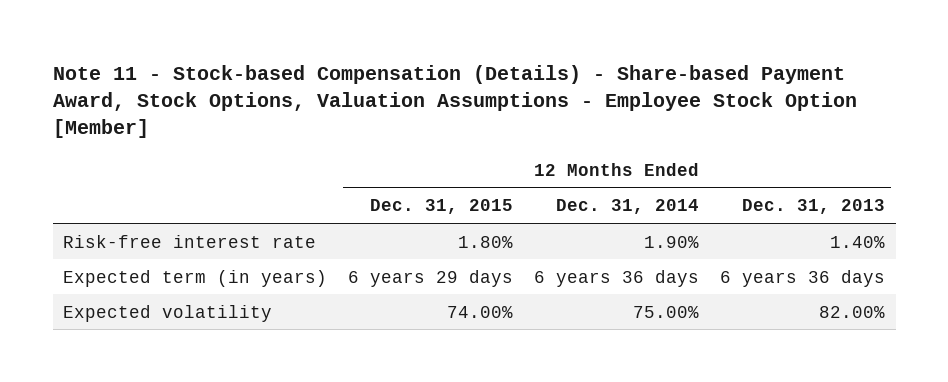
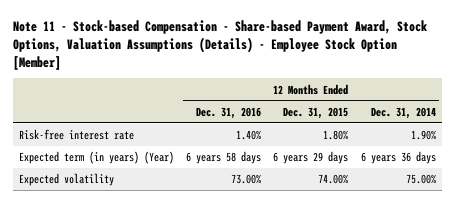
- Note 11 - Stock-based Compensation (Details) - Share-based Payment Award, Stock Options, Valuation Assumptions - Employee Stock Option [Member]
+ Note 11 - Stock-based Compensation - Share-based Payment Award, Stock Options, Valuation Assumptions (Details) - Employee Stock Option [Member]
- | 12 Months Ended Dec. 31, 2015 | 12 Months Ended Dec. 31, 2014 | 12 Months Ended Dec. 31, 2013
+ | 12 Months Ended Dec. 31, 2016 | 12 Months Ended Dec. 31, 2015 | 12 Months Ended Dec. 31, 2014
- Expected term (in years) | 6 years 29 days | 6 years 36 days | 6 years 36 days
+ Expected term (in years) (Year) | 6 years 58 days | 6 years 29 days | 6 years 36 days

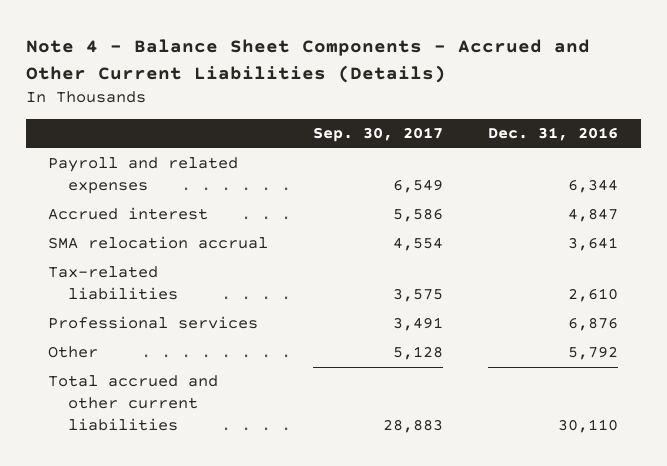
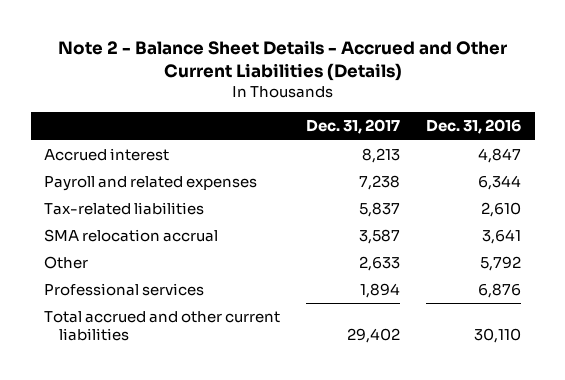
- Note 4 - Balance Sheet Components - Accrued and Other Current Liabilities (Details)
+ Note 2 - Balance Sheet Details - Accrued and Other Current Liabilities (Details)
- | Sep. 30, 2017 | Dec. 31, 2016
+ | Dec. 31, 2017 | Dec. 31, 2016
moved down: Payroll and related expenses | 7,238 | 6,344
moved down: SMA relocation accrual | 3,587 | 3,641
moved down: Professional services | 1,894 | 6,876

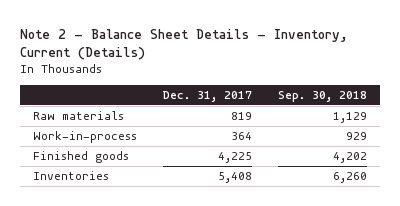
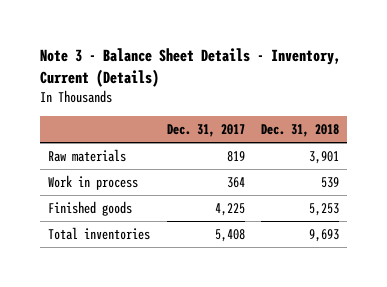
- Note 2 - Balance Sheet Details - Inventory, Current (Details)
+ Note 3 - Balance Sheet Details - Inventory, Current (Details)
- | Dec. 31, 2017 | Sep. 30, 2018
+ | Dec. 31, 2017 | Dec. 31, 2018
- Work-in-process | 364 | 929
+ Work in process | 364 | 539
- Inventories | 5,408 | 6,260
+ Total inventories | 5,408 | 9,693

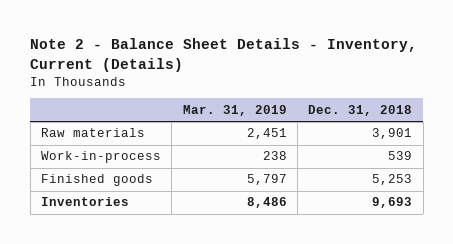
- Note 3 - Balance Sheet Details - Inventory, Current (Details)
+ Note 2 - Balance Sheet Details - Inventory, Current (Details)
- | Dec. 31, 2017 | Dec. 31, 2018
+ | Mar. 31, 2019 | Dec. 31, 2018
- Work in process | 364 | 539
+ Work-in-process | 238 | 539
- Total inventories | 5,408 | 9,693
+ Inventories | 8,486 | 9,693

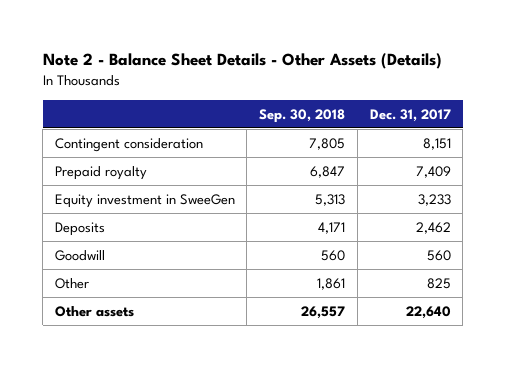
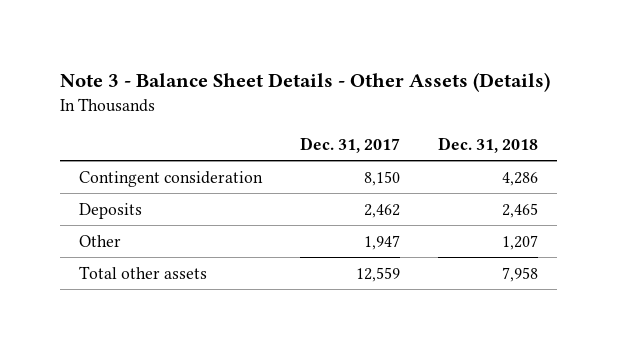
- Note 2 - Balance Sheet Details - Other Assets (Details)
+ Note 3 - Balance Sheet Details - Other Assets (Details)
- | Sep. 30, 2018 | Dec. 31, 2017
+ | Dec. 31, 2017 | Dec. 31, 2018
- Contingent consideration | 7,805 | 8,151
- Prepaid royalty | 6,847 | 7,409
- Equity investment in SweeGen | 5,313 | 3,233
+ Contingent consideration | 8,150 | 4,286
- Goodwill | 560 | 560
- Other | 1,861 | 825
- Other assets | 26,557 | 22,640
+ Other | 1,947 | 1,207
+ Total other assets | 12,559 | 7,958

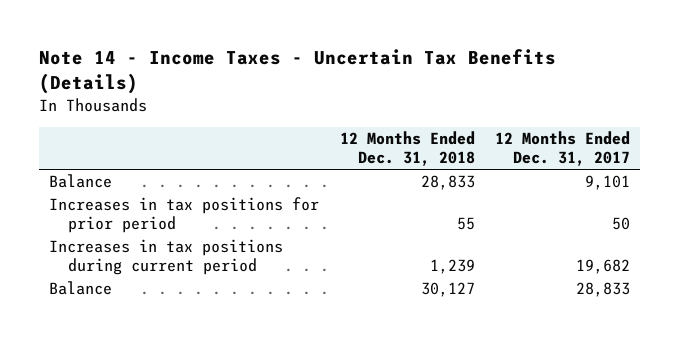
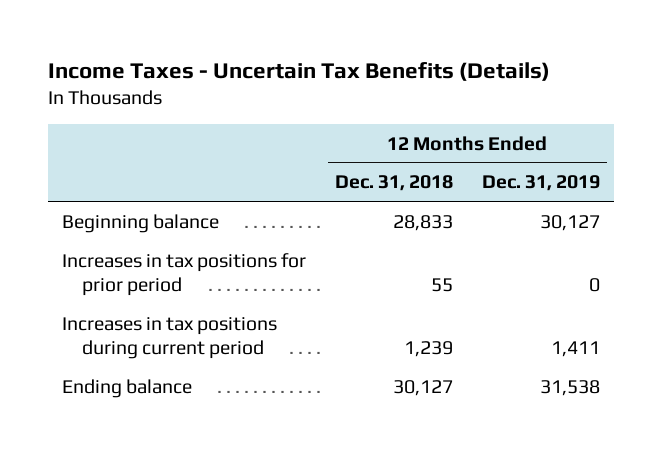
- Note 14 - Income Taxes - Uncertain Tax Benefits (Details)
+ Income Taxes - Uncertain Tax Benefits (Details)
- | 12 Months Ended Dec. 31, 2018 | 12 Months Ended Dec. 31, 2017
+ | 12 Months Ended Dec. 31, 2018 | 12 Months Ended Dec. 31, 2019
- Balance | 28,833 | 9,101
+ Beginning balance | 28,833 | 30,127
- Balance | 30,127 | 28,833
+ Ending balance | 30,127 | 31,538

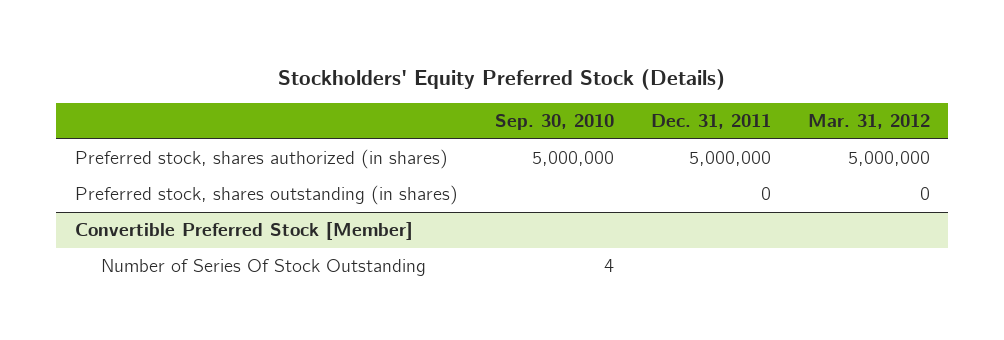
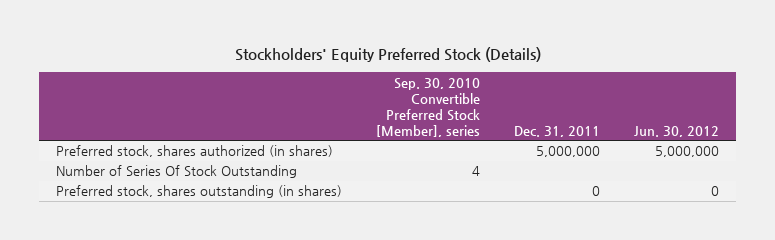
- | Sep. 30, 2010 | Dec. 31, 2011 | Mar. 31, 2012
+ | Sep. 30, 2010 Convertible Preferred Stock [Member], series | Dec. 31, 2011 | Jun. 30, 2012
- Convertible Preferred Stock [Member]
moved down: Preferred stock, shares outstanding (in shares) | | 0 | 0

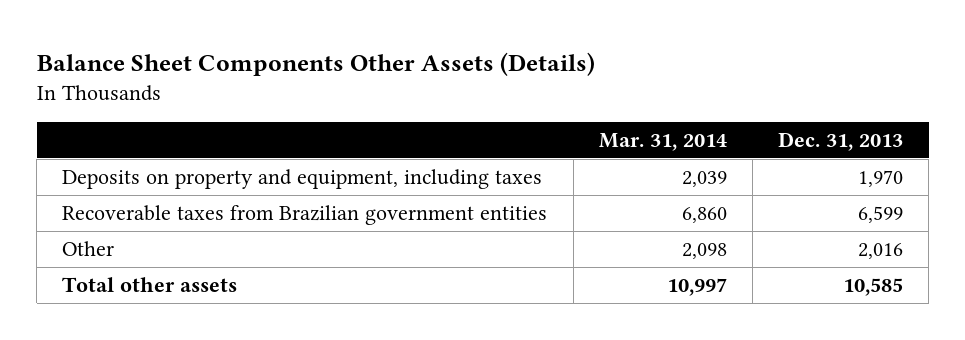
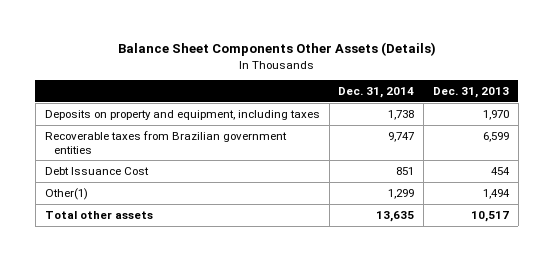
- | Mar. 31, 2014 | Dec. 31, 2013
+ | Dec. 31, 2014 | Dec. 31, 2013
- Other | 2,098 | 2,016
- Total other assets | 10,997 | 10,585
+ Debt Issuance Cost | 851 | 454
+ Other(1) | 1,299 | 1,494
+ Total other assets | 13,635 | 10,517

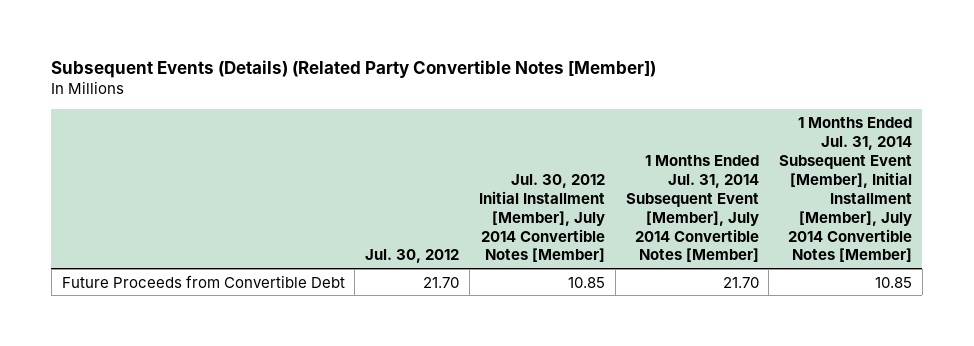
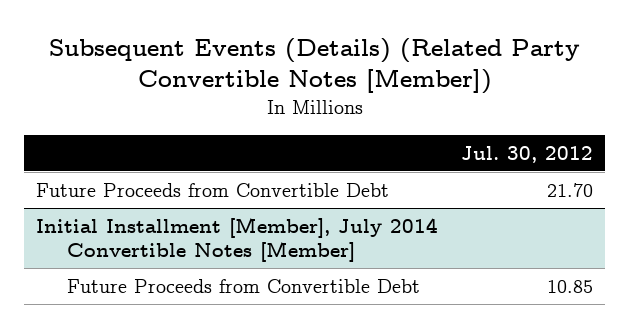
- | Jul. 30, 2012 | Jul. 30, 2012 Initial Installment [Member], July 2014 Convertible Notes [Member] | 1 Months Ended Jul. 31, 2014 Subsequent Event [Member], July 2014 Convertible Notes [Member] | 1 Months Ended Jul. 31, 2014 Subsequent Event [Member], Initial Installment [Member], July 2014 Convertible Notes [Member]
+ | Jul. 30, 2012
+ Initial Installment [Member], July 2014 Convertible Notes [Member]
+ Future Proceeds from Convertible Debt | 10.85

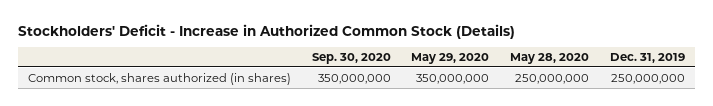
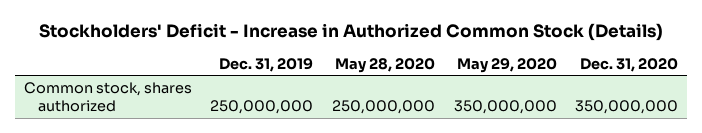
- | Sep. 30, 2020 | May 29, 2020 | May 28, 2020 | Dec. 31, 2019
+ | Dec. 31, 2019 | May 28, 2020 | May 29, 2020 | Dec. 31, 2020
- Common stock, shares authorized (in shares) | 350,000,000 | 350,000,000 | 250,000,000 | 250,000,000
+ Common stock, shares authorized | 250,000,000 | 250,000,000 | 350,000,000 | 350,000,000

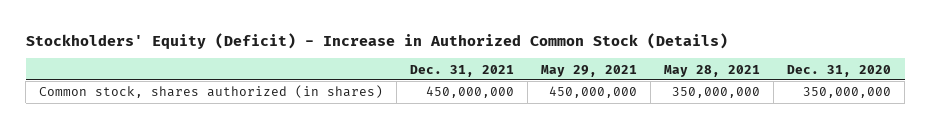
- Stockholders' Deficit - Increase in Authorized Common Stock (Details)
+ Stockholders' Equity (Deficit) - Increase in Authorized Common Stock (Details)
- | Dec. 31, 2019 | May 28, 2020 | May 29, 2020 | Dec. 31, 2020
+ | Dec. 31, 2021 | May 29, 2021 | May 28, 2021 | Dec. 31, 2020
- Common stock, shares authorized | 250,000,000 | 250,000,000 | 350,000,000 | 350,000,000
+ Common stock, shares authorized (in shares) | 450,000,000 | 450,000,000 | 350,000,000 | 350,000,000

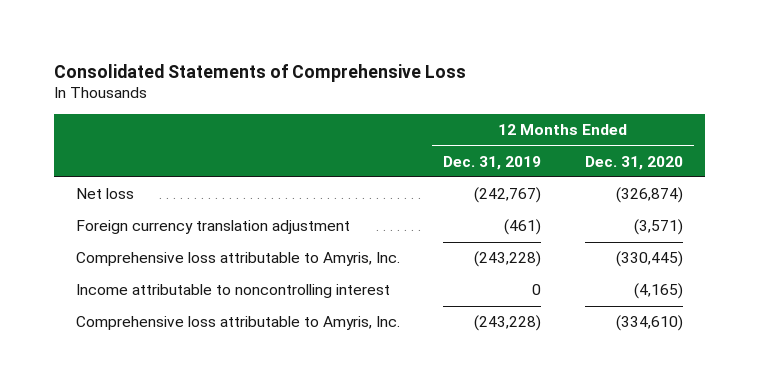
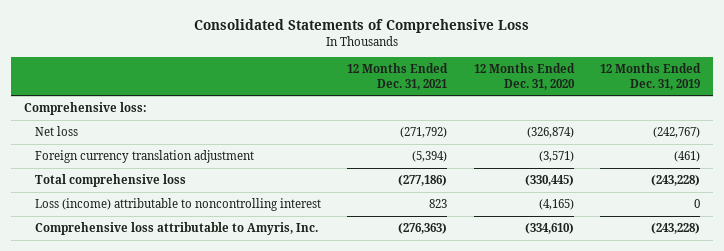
- | 12 Months Ended Dec. 31, 2019 | 12 Months Ended Dec. 31, 2020
+ | 12 Months Ended Dec. 31, 2021 | 12 Months Ended Dec. 31, 2020 | 12 Months Ended Dec. 31, 2019
+ Comprehensive loss:
- Comprehensive loss attributable to Amyris, Inc. | (243,228) | (330,445)
- Income attributable to noncontrolling interest | 0 | (4,165)
+ Total comprehensive loss | (277,186) | (330,445) | (243,228)
+ Loss (income) attributable to noncontrolling interest | 823 | (4,165) | 0

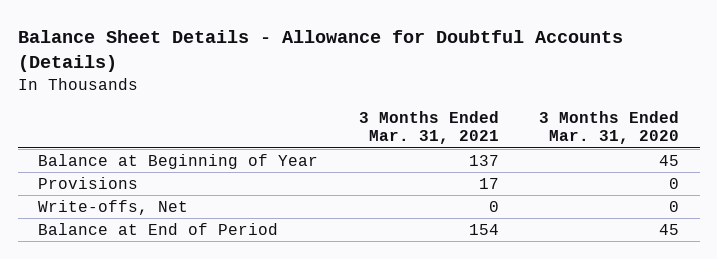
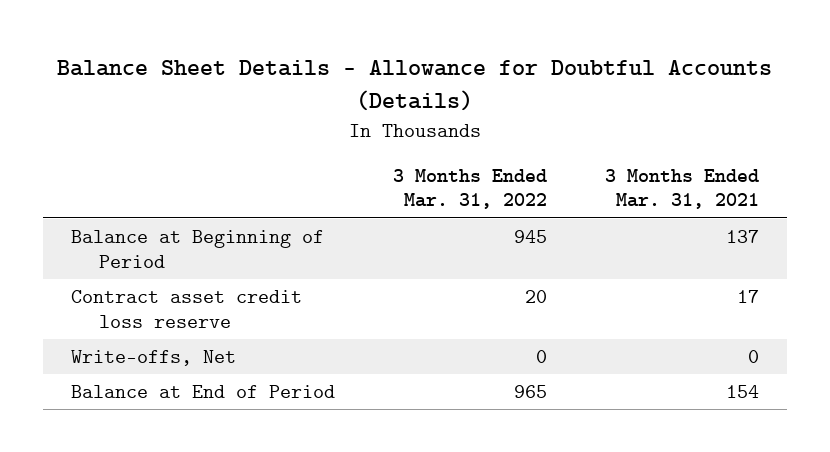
- | 3 Months Ended Mar. 31, 2021 | 3 Months Ended Mar. 31, 2020
+ | 3 Months Ended Mar. 31, 2022 | 3 Months Ended Mar. 31, 2021
- Balance at Beginning of Year | 137 | 45
- Provisions | 17 | 0
+ Balance at Beginning of Period | 945 | 137
+ Contract asset credit loss reserve | 20 | 17

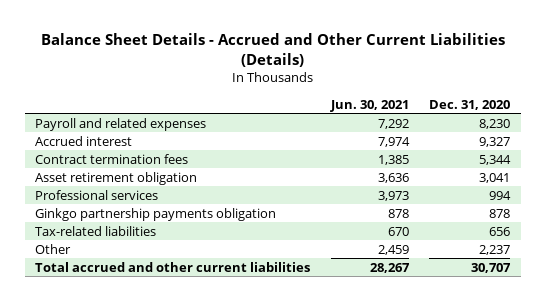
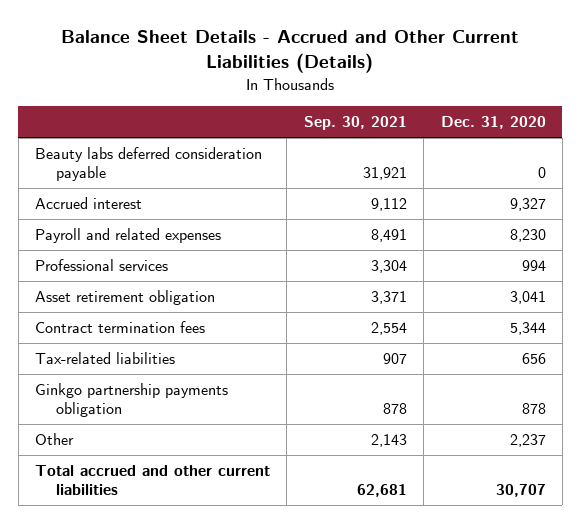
- | Jun. 30, 2021 | Dec. 31, 2020
+ | Sep. 30, 2021 | Dec. 31, 2020
+ Beauty labs deferred consideration payable | 31,921 | 0
moved down: Payroll and related expenses | 8,491 | 8,230
moved down: Asset retirement obligation | 3,371 | 3,041
moved down: Contract termination fees | 2,554 | 5,344
moved down: Ginkgo partnership payments obligation | 878 | 878

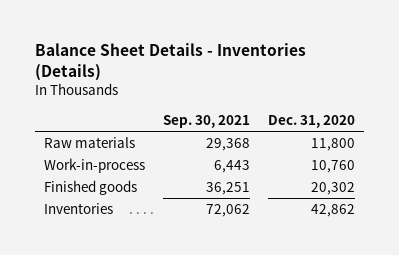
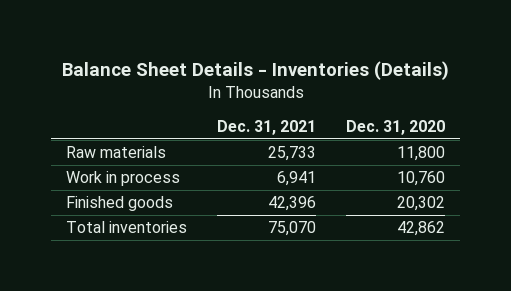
- | Sep. 30, 2021 | Dec. 31, 2020
+ | Dec. 31, 2021 | Dec. 31, 2020
- Work-in-process | 6,443 | 10,760
+ Work in process | 6,941 | 10,760
- Inventories | 72,062 | 42,862
+ Total inventories | 75,070 | 42,862

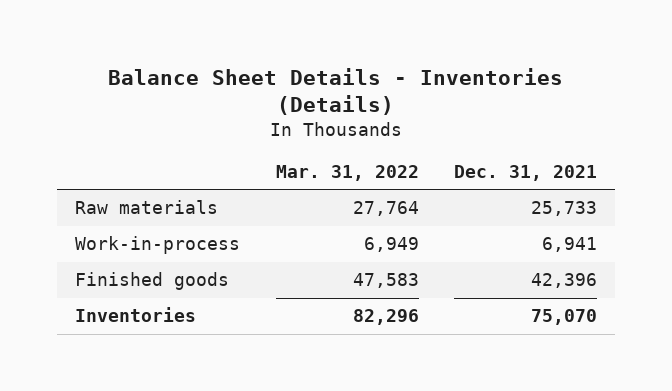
- | Dec. 31, 2021 | Dec. 31, 2020
+ | Mar. 31, 2022 | Dec. 31, 2021
- Work in process | 6,941 | 10,760
+ Work-in-process | 6,949 | 6,941
- Total inventories | 75,070 | 42,862
+ Inventories | 82,296 | 75,070

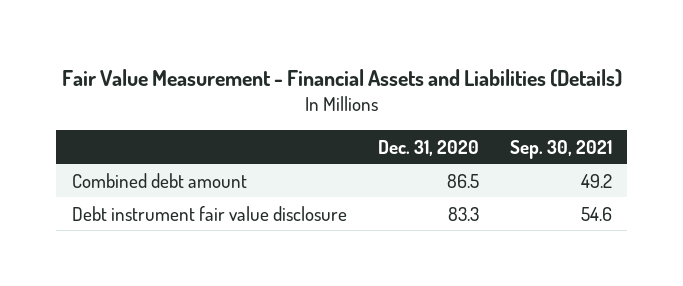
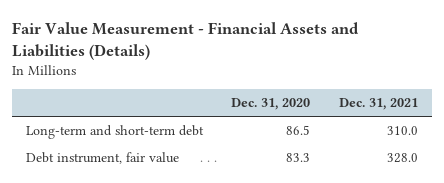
- | Dec. 31, 2020 | Sep. 30, 2021
+ | Dec. 31, 2020 | Dec. 31, 2021
- Combined debt amount | 86.5 | 49.2
- Debt instrument fair value disclosure | 83.3 | 54.6
+ Long-term and short-term debt | 86.5 | 310.0
+ Debt instrument, fair value | 83.3 | 328.0

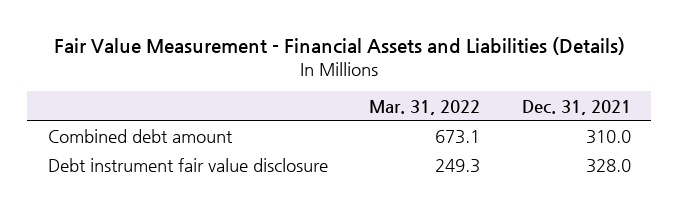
- | Dec. 31, 2020 | Dec. 31, 2021
+ | Mar. 31, 2022 | Dec. 31, 2021
- Long-term and short-term debt | 86.5 | 310.0
- Debt instrument, fair value | 83.3 | 328.0
+ Combined debt amount | 673.1 | 310.0
+ Debt instrument fair value disclosure | 249.3 | 328.0

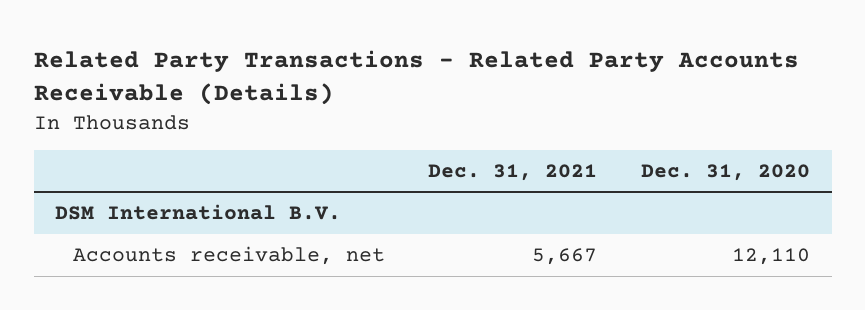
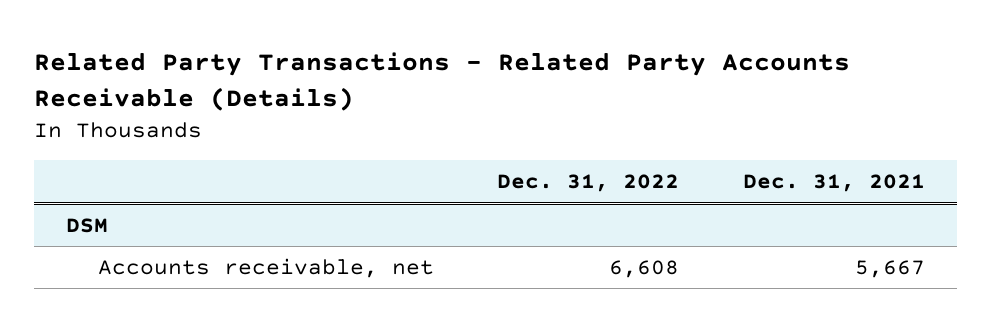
- | Dec. 31, 2021 | Dec. 31, 2020
+ | Dec. 31, 2022 | Dec. 31, 2021
- DSM International B.V.
+ DSM

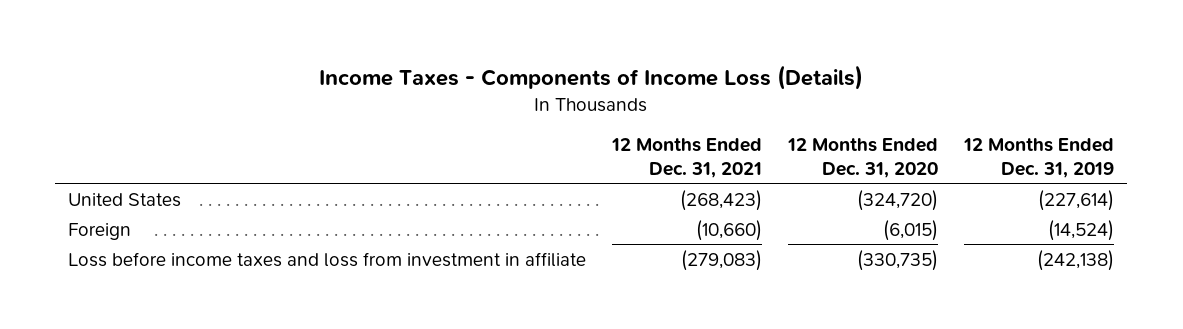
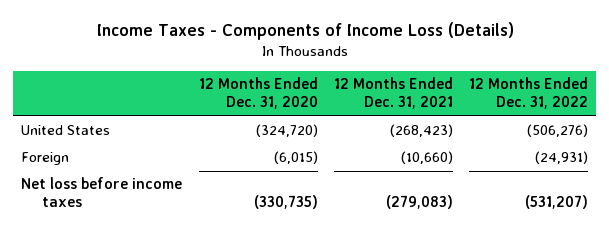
- | 12 Months Ended Dec. 31, 2021 | 12 Months Ended Dec. 31, 2020 | 12 Months Ended Dec. 31, 2019
+ | 12 Months Ended Dec. 31, 2020 | 12 Months Ended Dec. 31, 2021 | 12 Months Ended Dec. 31, 2022
- Loss before income taxes and loss from investment in affiliate | (279,083) | (330,735) | (242,138)
+ Net loss before income taxes | (330,735) | (279,083) | (531,207)

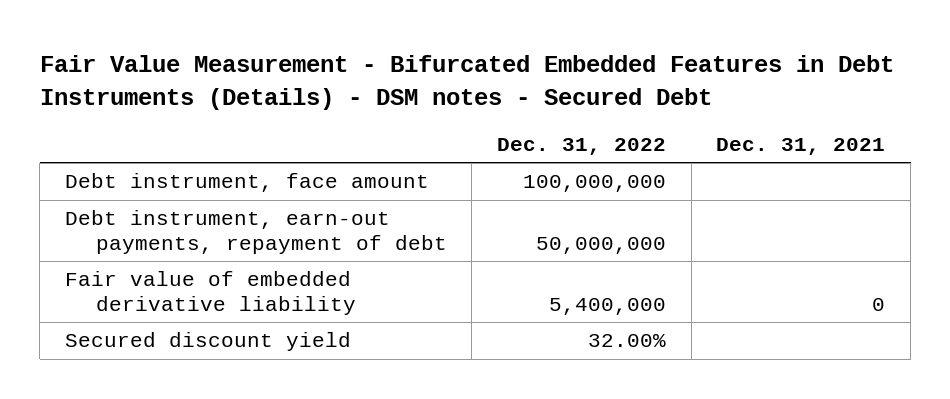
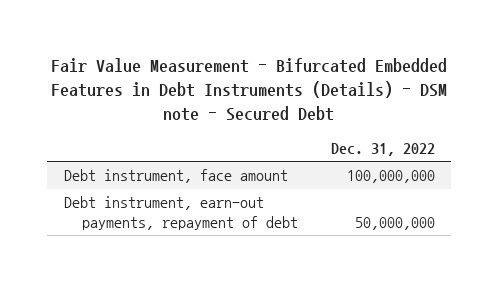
- Fair Value Measurement - Bifurcated Embedded Features in Debt Instruments (Details) - DSM notes - Secured Debt
+ Fair Value Measurement - Bifurcated Embedded Features in Debt Instruments (Details) - DSM note - Secured Debt
- | Dec. 31, 2022 | Dec. 31, 2021
+ | Dec. 31, 2022
- Fair value of embedded derivative liability | 5,400,000 | 0
- Secured discount yield | 32.00% |

